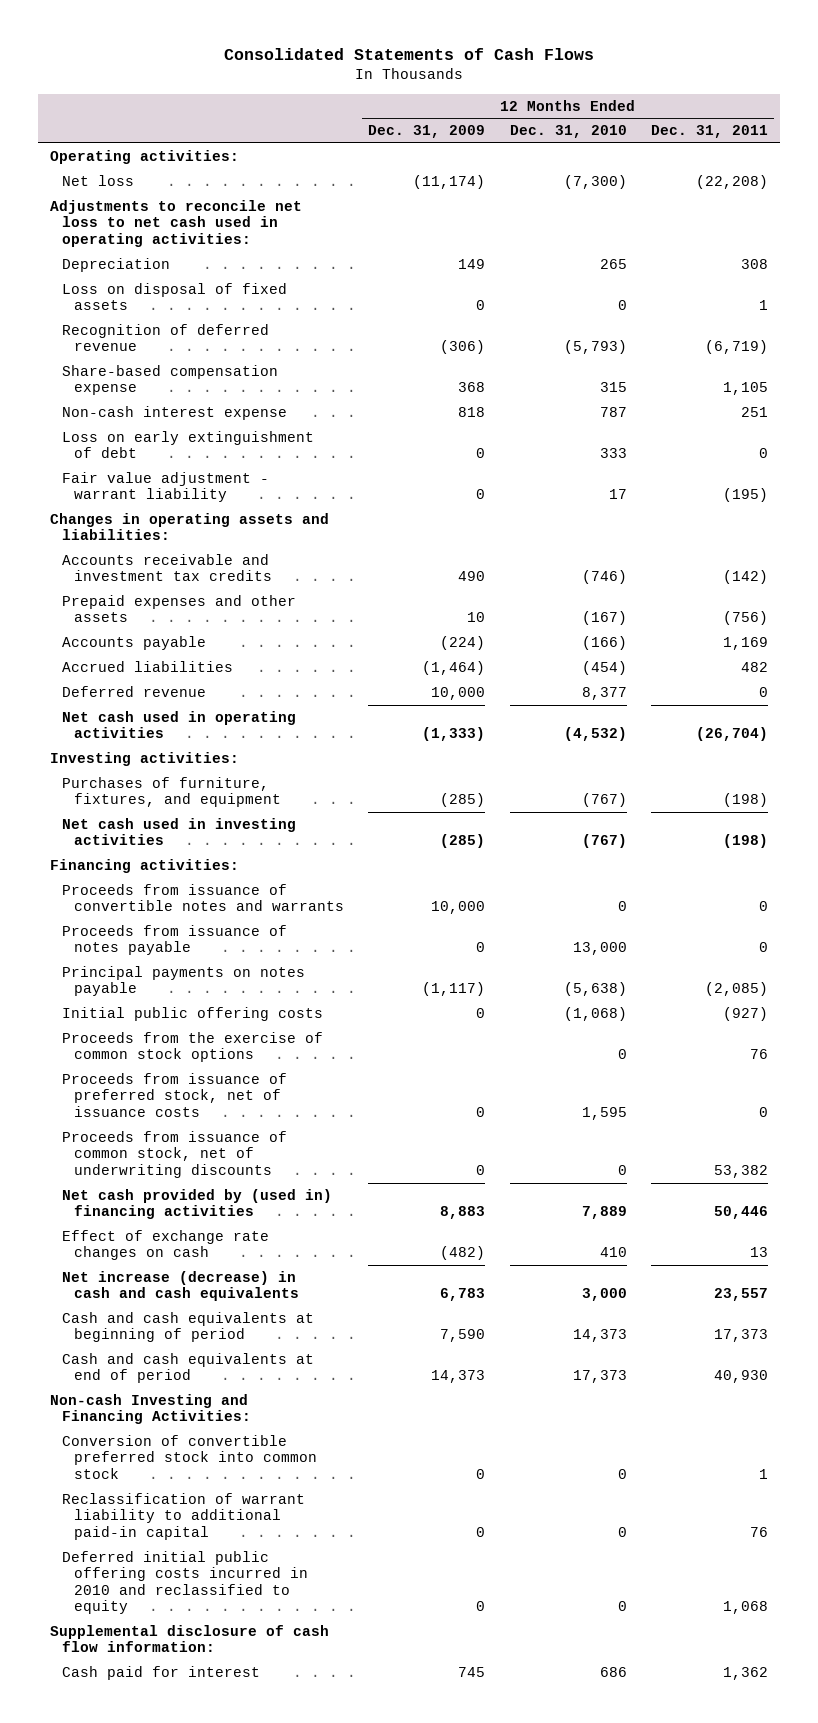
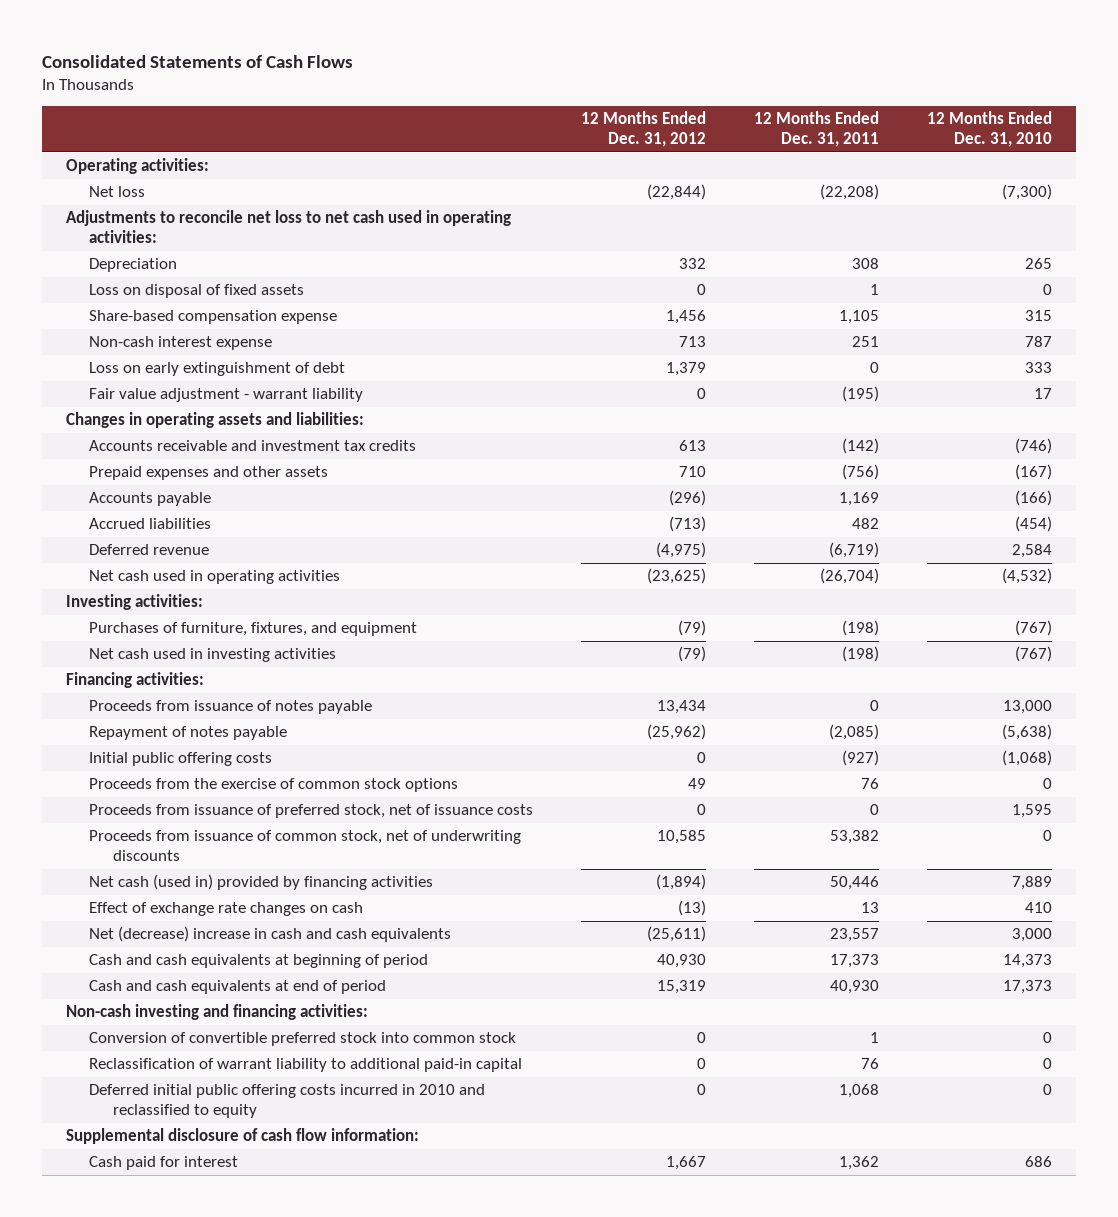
- | 12 Months Ended Dec. 31, 2009 | 12 Months Ended Dec. 31, 2010 | 12 Months Ended Dec. 31, 2011
+ | 12 Months Ended Dec. 31, 2012 | 12 Months Ended Dec. 31, 2011 | 12 Months Ended Dec. 31, 2010
- Recognition of deferred revenue | (306) | (5,793) | (6,719)
- Deferred revenue | 10,000 | 8,377 | 0
+ Deferred revenue | (4,975) | (6,719) | 2,584
- Proceeds from issuance of convertible notes and warrants | 10,000 | 0 | 0
- Principal payments on notes payable | (1,117) | (5,638) | (2,085)
+ Repayment of notes payable | (25,962) | (2,085) | (5,638)
- Net cash provided by (used in) financing activities | 8,883 | 7,889 | 50,446
+ Net cash (used in) provided by financing activities | (1,894) | 50,446 | 7,889
- Net increase (decrease) in cash and cash equivalents | 6,783 | 3,000 | 23,557
+ Net (decrease) increase in cash and cash equivalents | (25,611) | 23,557 | 3,000
- Non-cash Investing and Financing Activities:
+ Non-cash investing and financing activities:

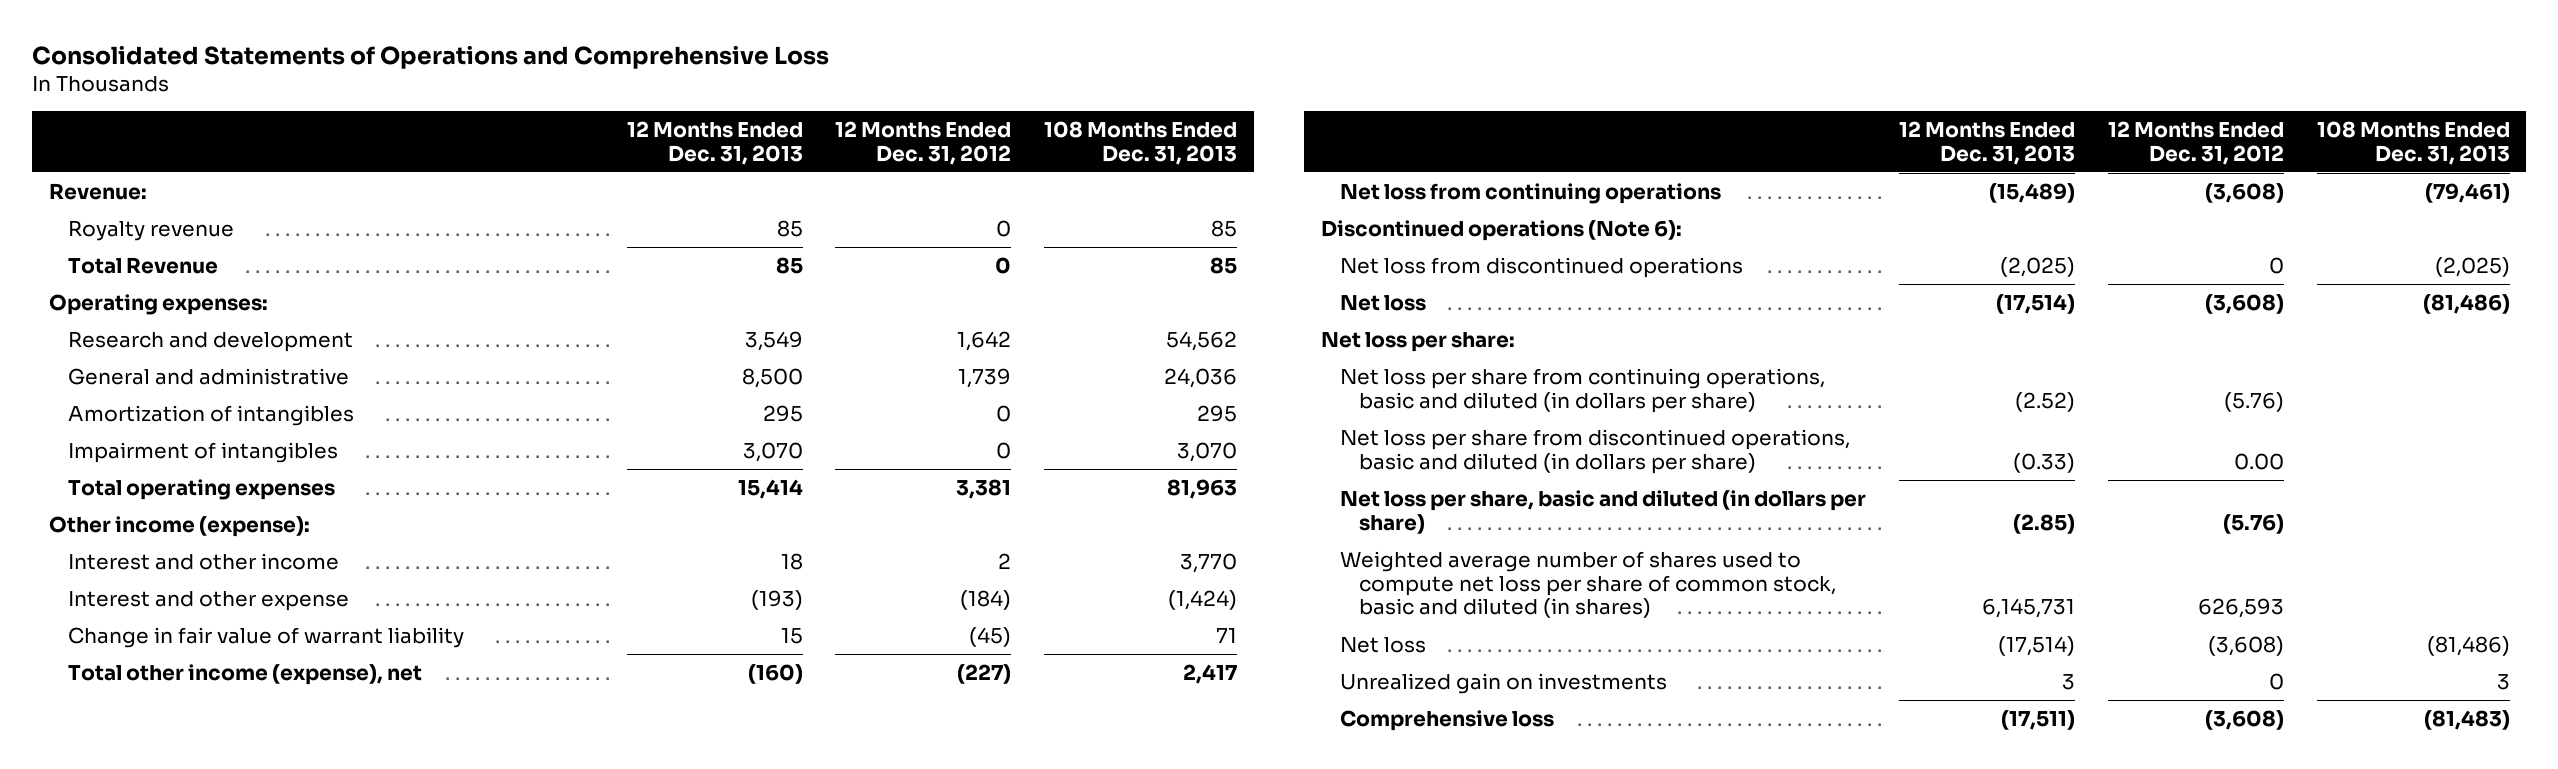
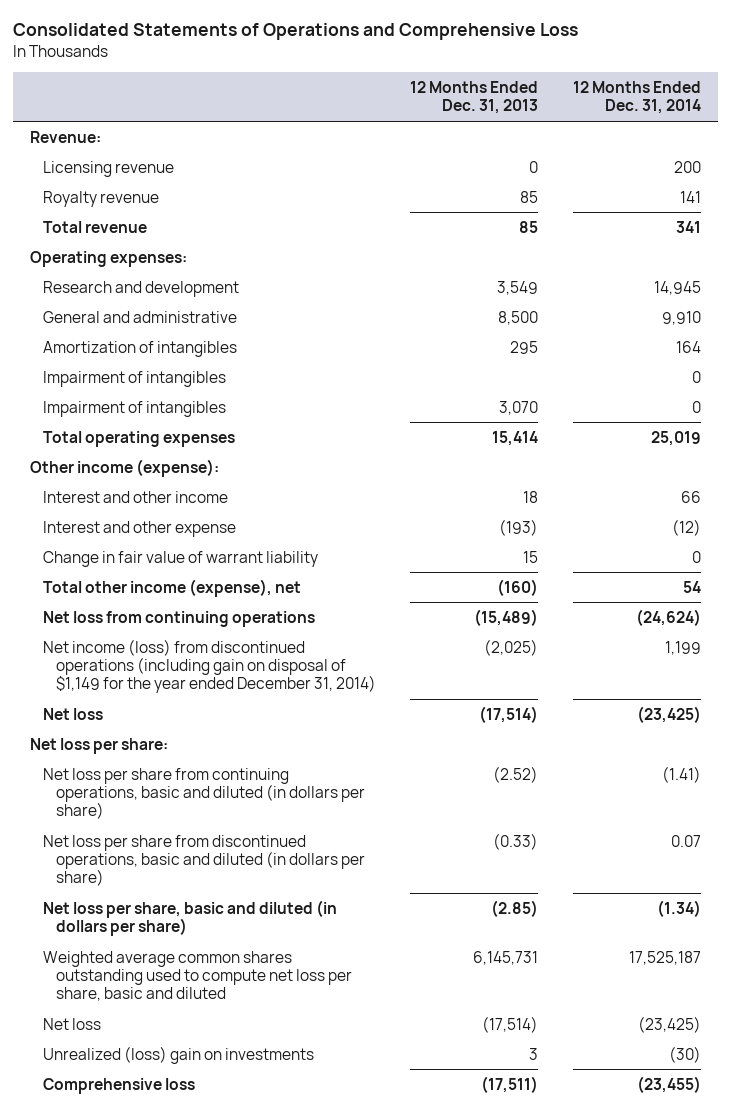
- | 12 Months Ended Dec. 31, 2013 | 12 Months Ended Dec. 31, 2012 | 108 Months Ended Dec. 31, 2013
+ | 12 Months Ended Dec. 31, 2013 | 12 Months Ended Dec. 31, 2014
+ Licensing revenue | 0 | 200
- Total Revenue | 85 | 0 | 85
+ Total revenue | 85 | 341
+ Impairment of intangibles | | 0
- Discontinued operations (Note 6):
- Net loss from discontinued operations | (2,025) | 0 | (2,025)
+ Net income (loss) from discontinued operations (including gain on disposal of $1,149 for the year ended December 31, 2014) | (2,025) | 1,199
- Weighted average number of shares used to compute net loss per share of common stock, basic and diluted (in shares) | 6,145,731 | 626,593 |
+ Weighted average common shares outstanding used to compute net loss per share, basic and diluted | 6,145,731 | 17,525,187
- Unrealized gain on investments | 3 | 0 | 3
+ Unrealized (loss) gain on investments | 3 | (30)

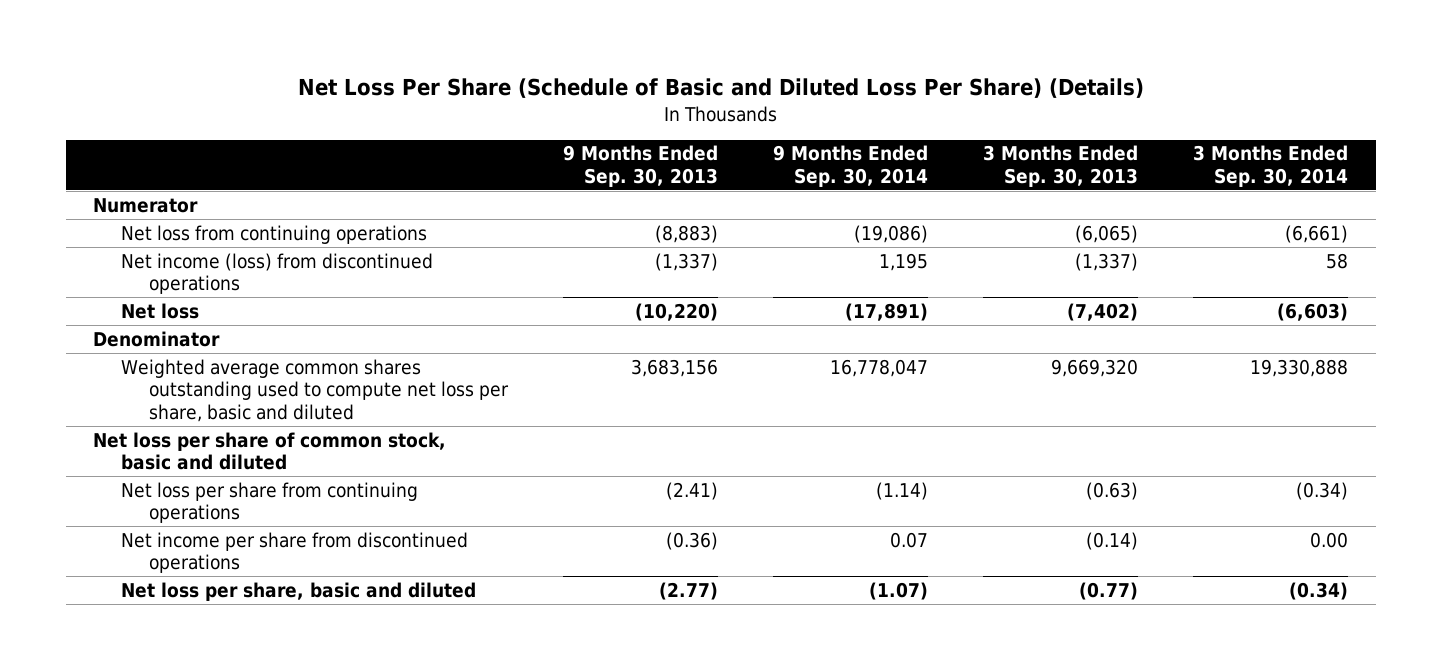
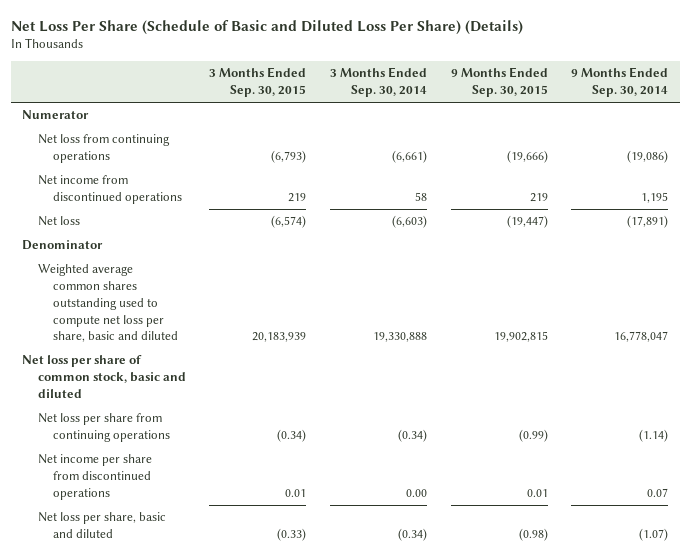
- | 9 Months Ended Sep. 30, 2013 | 9 Months Ended Sep. 30, 2014 | 3 Months Ended Sep. 30, 2013 | 3 Months Ended Sep. 30, 2014
+ | 3 Months Ended Sep. 30, 2015 | 3 Months Ended Sep. 30, 2014 | 9 Months Ended Sep. 30, 2015 | 9 Months Ended Sep. 30, 2014
- Net income (loss) from discontinued operations | (1,337) | 1,195 | (1,337) | 58
+ Net income from discontinued operations | 219 | 58 | 219 | 1,195

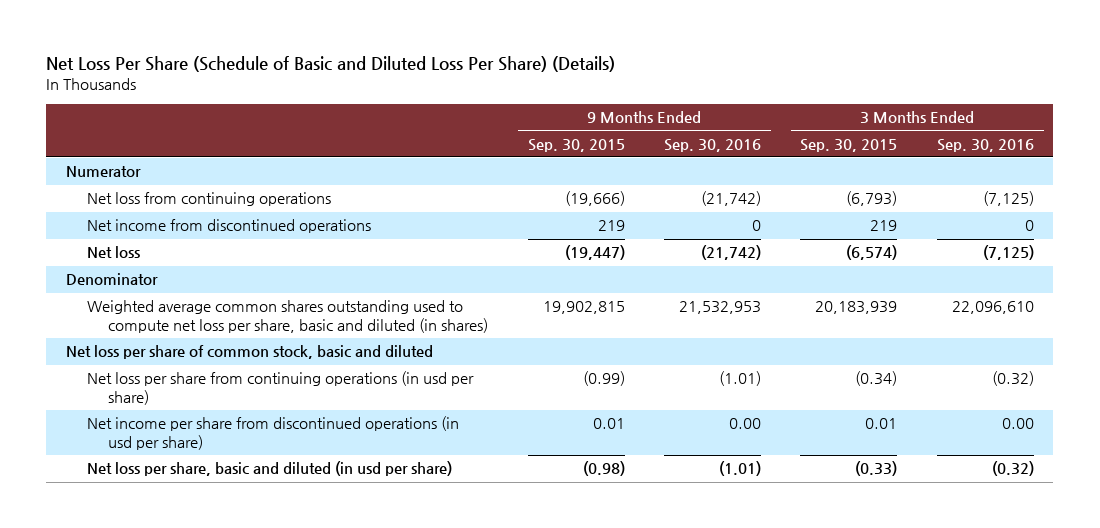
- | 3 Months Ended Sep. 30, 2015 | 3 Months Ended Sep. 30, 2014 | 9 Months Ended Sep. 30, 2015 | 9 Months Ended Sep. 30, 2014
+ | 9 Months Ended Sep. 30, 2015 | 9 Months Ended Sep. 30, 2016 | 3 Months Ended Sep. 30, 2015 | 3 Months Ended Sep. 30, 2016
- Weighted average common shares outstanding used to compute net loss per share, basic and diluted | 20,183,939 | 19,330,888 | 19,902,815 | 16,778,047
+ Weighted average common shares outstanding used to compute net loss per share, basic and diluted (in shares) | 19,902,815 | 21,532,953 | 20,183,939 | 22,096,610
- Net loss per share from continuing operations | (0.34) | (0.34) | (0.99) | (1.14)
- Net income per share from discontinued operations | 0.01 | 0.00 | 0.01 | 0.07
- Net loss per share, basic and diluted | (0.33) | (0.34) | (0.98) | (1.07)
+ Net loss per share from continuing operations (in usd per share) | (0.99) | (1.01) | (0.34) | (0.32)
+ Net income per share from discontinued operations (in usd per share) | 0.01 | 0.00 | 0.01 | 0.00
+ Net loss per share, basic and diluted (in usd per share) | (0.98) | (1.01) | (0.33) | (0.32)

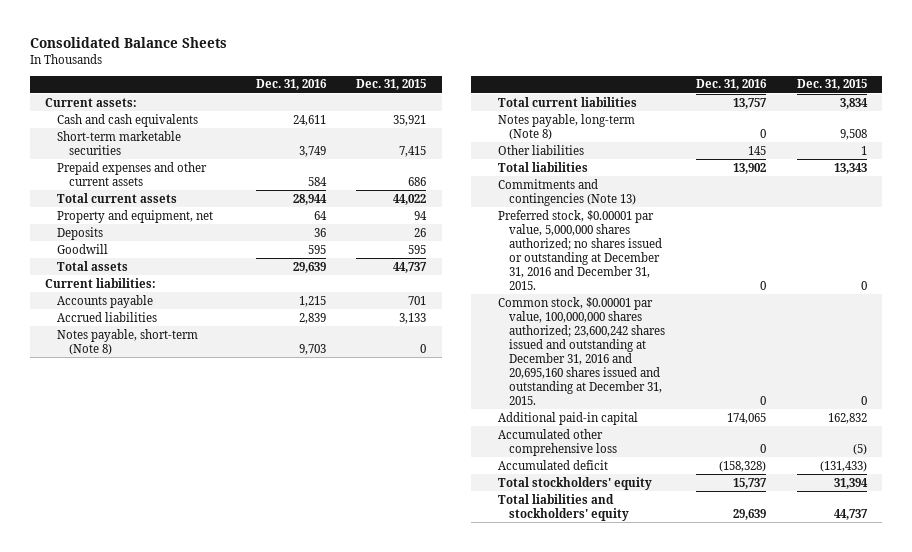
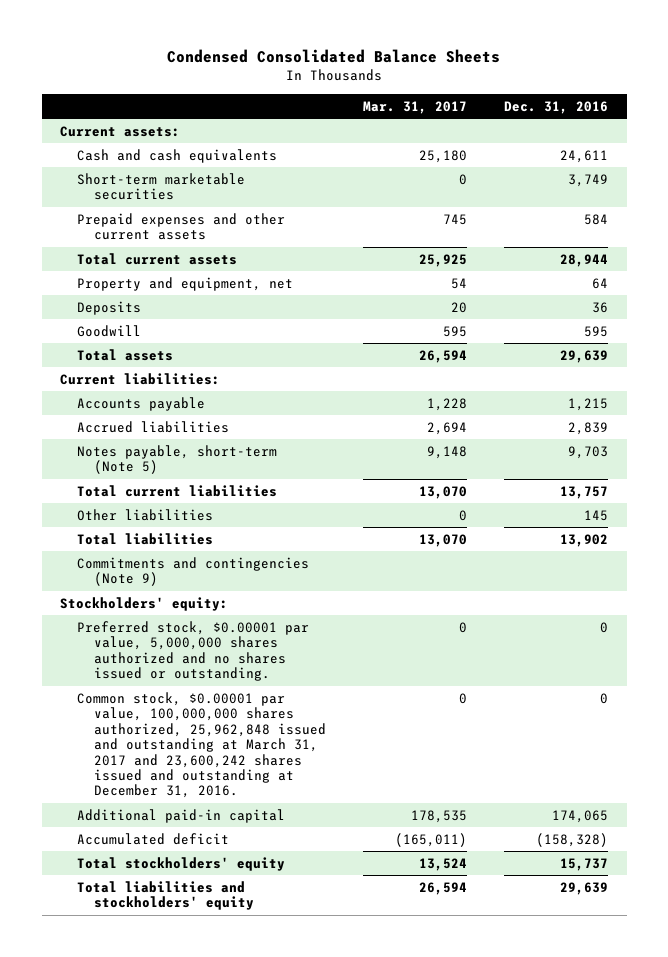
- Consolidated Balance Sheets
+ Condensed Consolidated Balance Sheets
- | Dec. 31, 2016 | Dec. 31, 2015
+ | Mar. 31, 2017 | Dec. 31, 2016
- Notes payable, short-term (Note 8) | 9,703 | 0
+ Notes payable, short-term (Note 5) | 9,148 | 9,703
- Notes payable, long-term (Note 8) | 0 | 9,508
- Commitments and contingencies (Note 13)
- Preferred stock, $0.00001 par value, 5,000,000 shares authorized; no shares issued or outstanding at December 31, 2016 and December 31, 2015. | 0 | 0
- Common stock, $0.00001 par value, 100,000,000 shares authorized; 23,600,242 shares issued and outstanding at December 31, 2016 and 20,695,160 shares issued and outstanding at December 31, 2015. | 0 | 0
+ Commitments and contingencies (Note 9)
+ Stockholders' equity:
+ Preferred stock, $0.00001 par value, 5,000,000 shares authorized and no shares issued or outstanding. | 0 | 0
+ Common stock, $0.00001 par value, 100,000,000 shares authorized, 25,962,848 issued and outstanding at March 31, 2017 and 23,600,242 shares issued and outstanding at December 31, 2016. | 0 | 0
- Accumulated other comprehensive loss | 0 | (5)

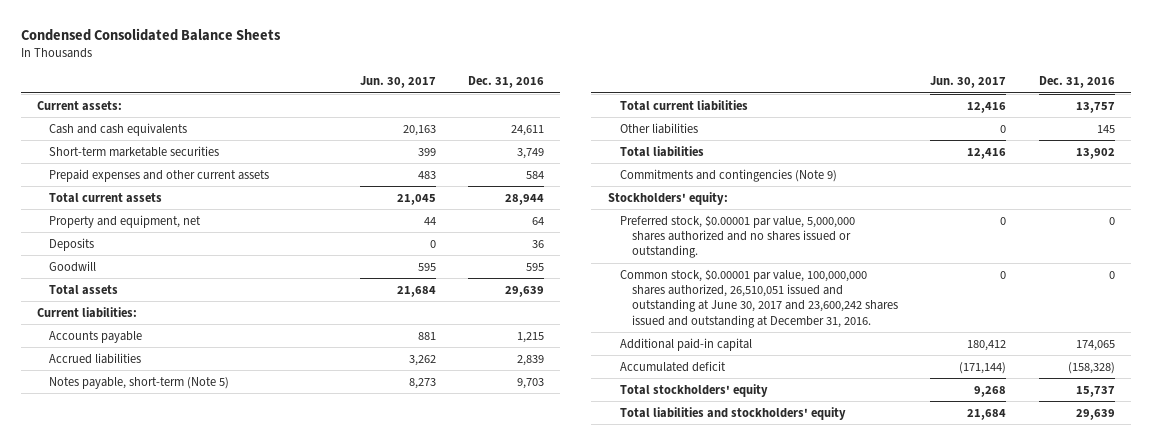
- | Mar. 31, 2017 | Dec. 31, 2016
+ | Jun. 30, 2017 | Dec. 31, 2016
- Common stock, $0.00001 par value, 100,000,000 shares authorized, 25,962,848 issued and outstanding at March 31, 2017 and 23,600,242 shares issued and outstanding at December 31, 2016. | 0 | 0
+ Common stock, $0.00001 par value, 100,000,000 shares authorized, 26,510,051 issued and outstanding at June 30, 2017 and 23,600,242 shares issued and outstanding at December 31, 2016. | 0 | 0

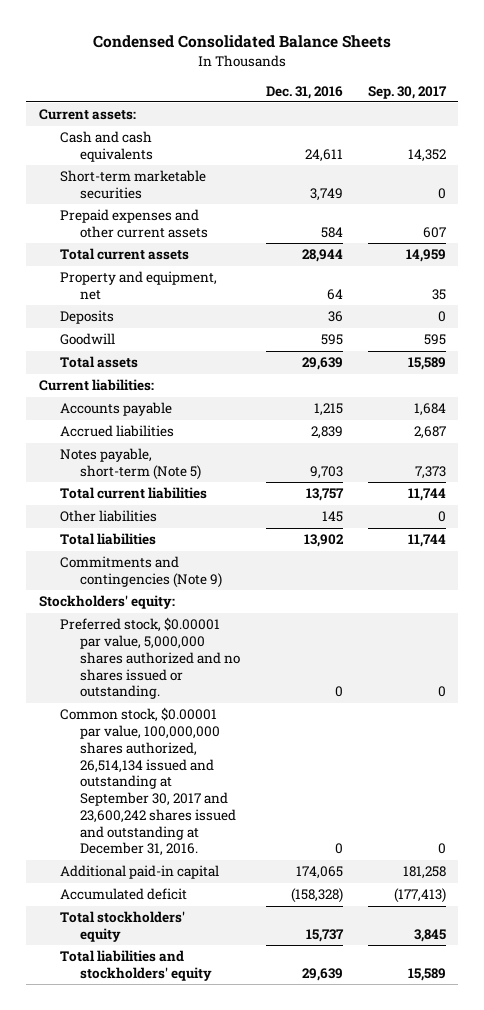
- | Jun. 30, 2017 | Dec. 31, 2016
+ | Dec. 31, 2016 | Sep. 30, 2017
- Common stock, $0.00001 par value, 100,000,000 shares authorized, 26,510,051 issued and outstanding at June 30, 2017 and 23,600,242 shares issued and outstanding at December 31, 2016. | 0 | 0
+ Common stock, $0.00001 par value, 100,000,000 shares authorized, 26,514,134 issued and outstanding at September 30, 2017 and 23,600,242 shares issued and outstanding at December 31, 2016. | 0 | 0

